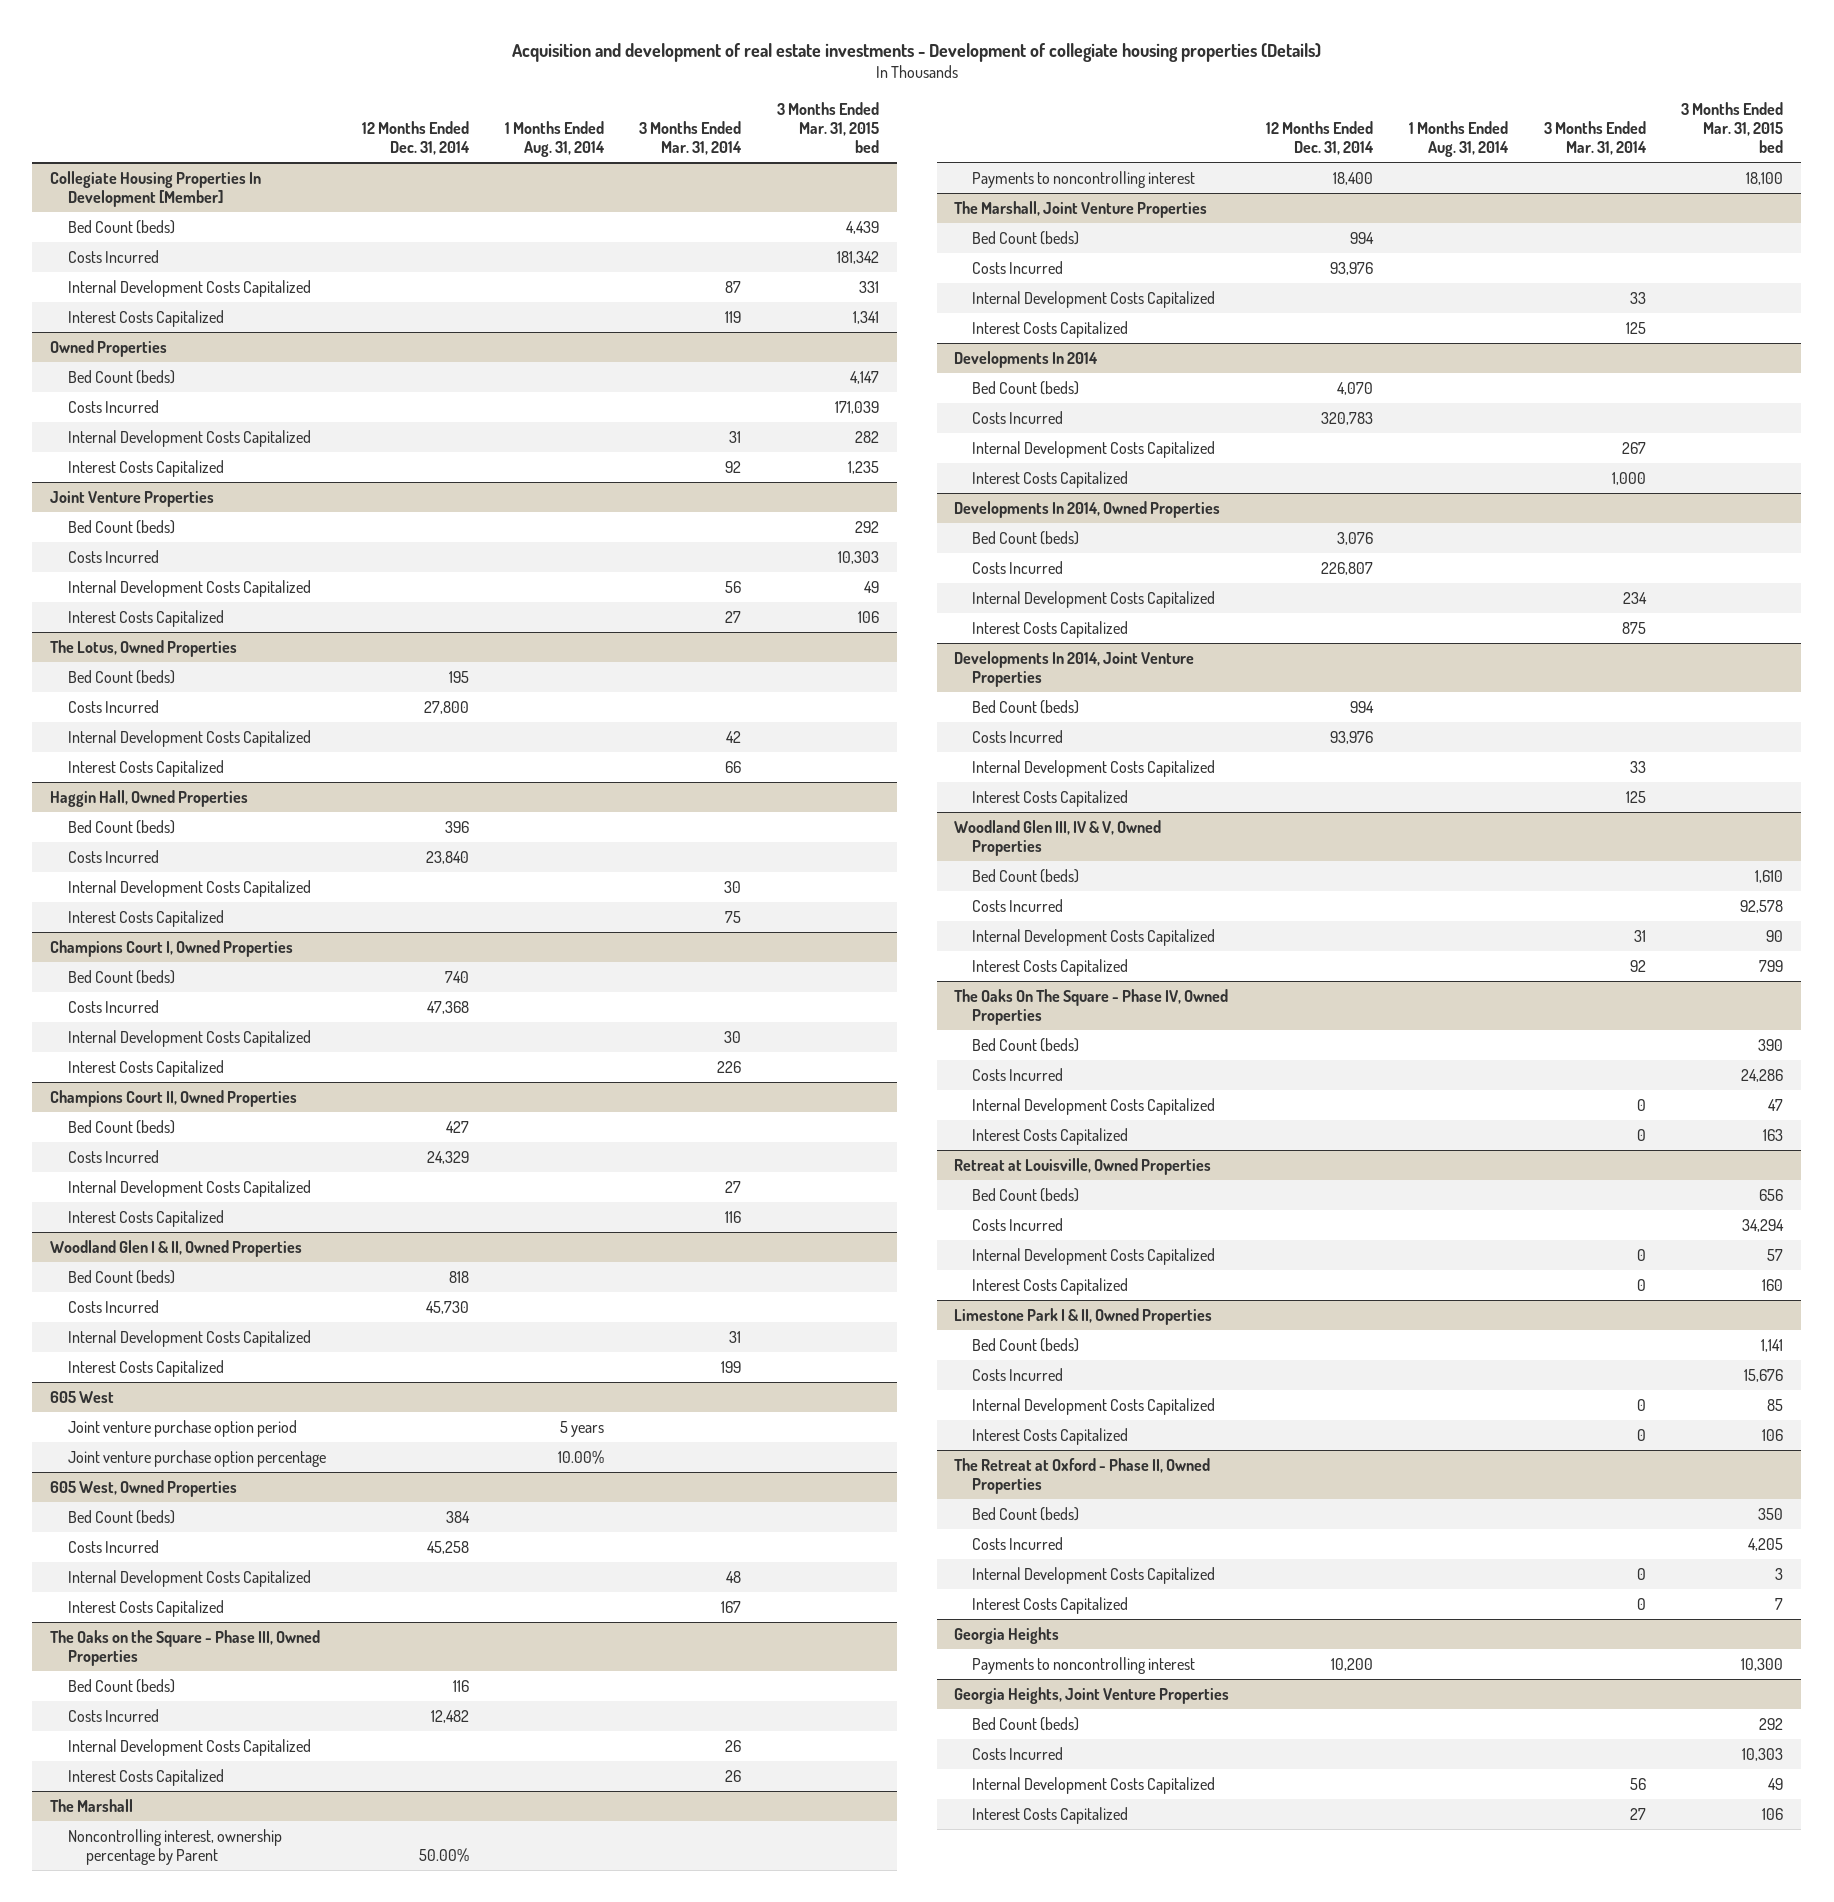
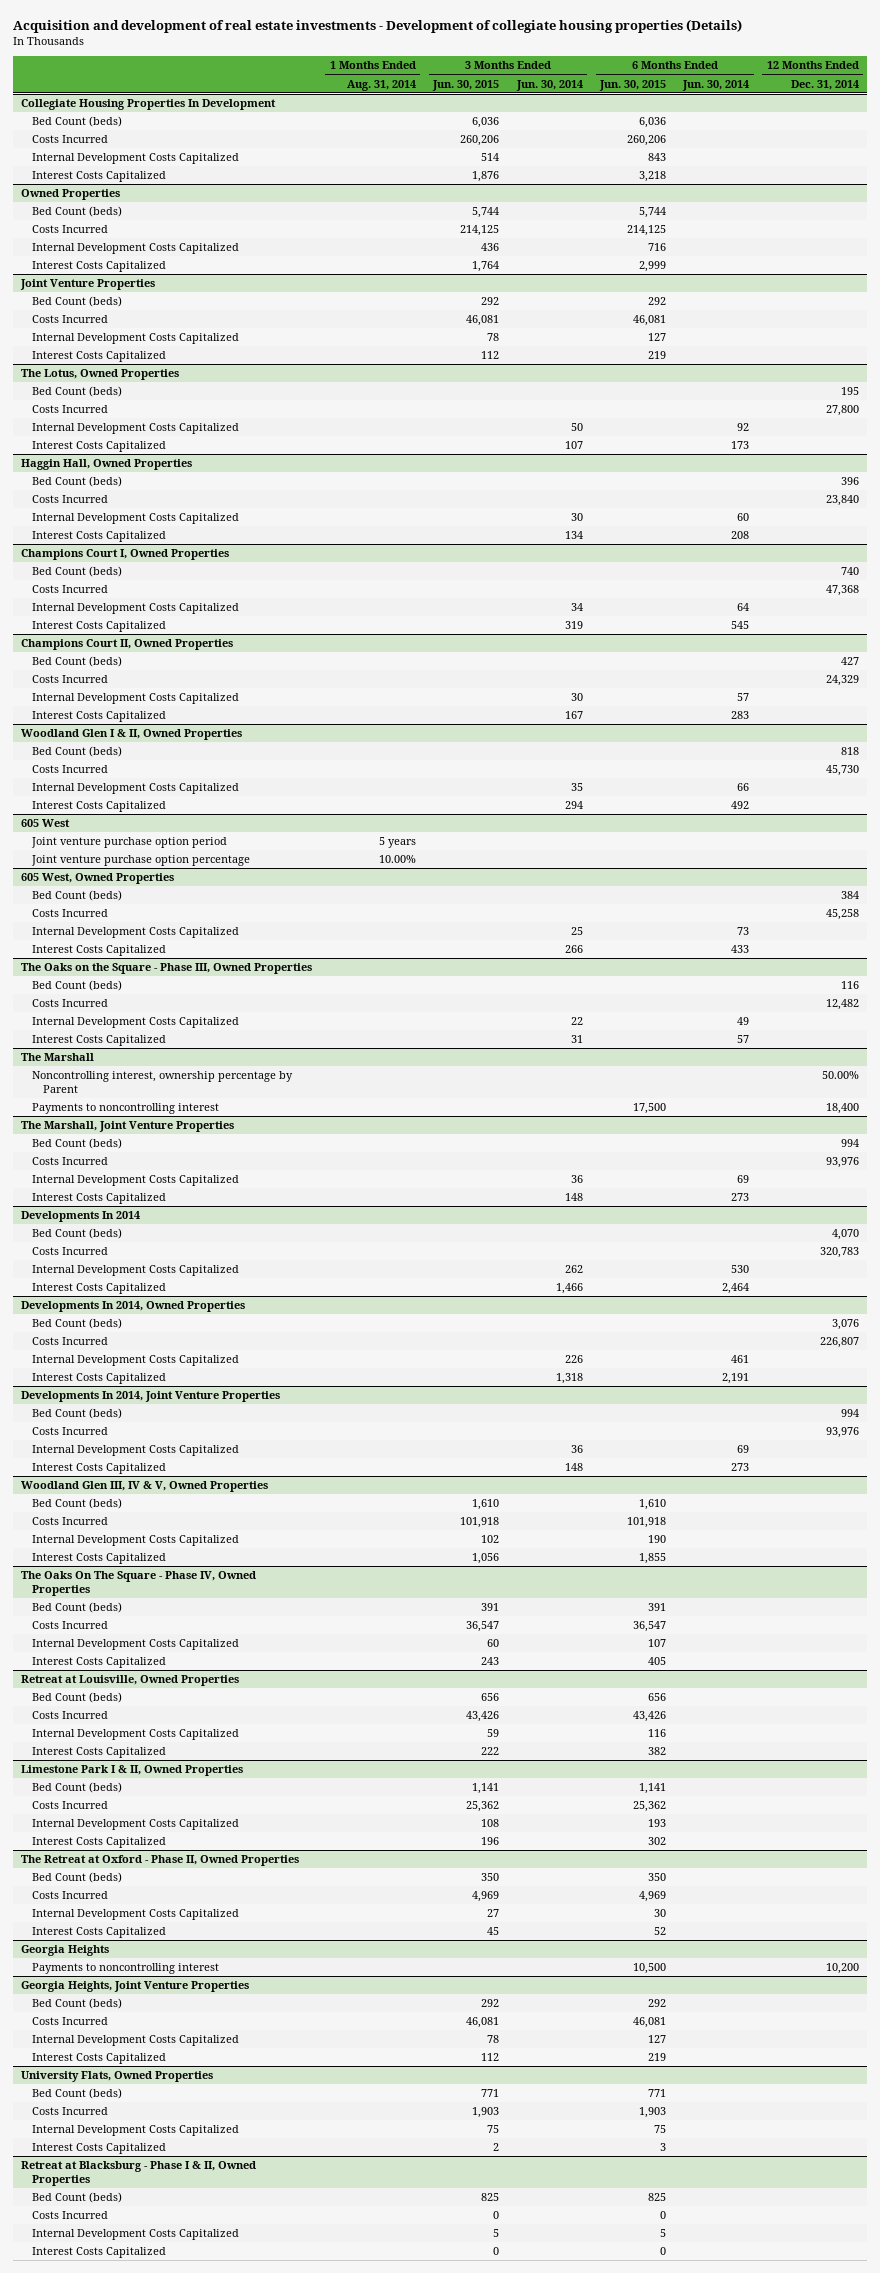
- | 12 Months Ended Dec. 31, 2014 | 1 Months Ended Aug. 31, 2014 | 3 Months Ended Mar. 31, 2014 | 3 Months Ended Mar. 31, 2015 bed
+ | 1 Months Ended Aug. 31, 2014 | 3 Months Ended Jun. 30, 2015 | 3 Months Ended Jun. 30, 2014 | 6 Months Ended Jun. 30, 2015 | 6 Months Ended Jun. 30, 2014 | 12 Months Ended Dec. 31, 2014
- Collegiate Housing Properties In Development [Member]
+ Collegiate Housing Properties In Development
+ University Flats, Owned Properties
+ Bed Count (beds) | | 771 | | 771 | |
+ Costs Incurred | | 1,903 | | 1,903 | |
+ Internal Development Costs Capitalized | | 75 | | 75 | |
+ Interest Costs Capitalized | | 2 | | 3 | |
+ Retreat at Blacksburg - Phase I & II, Owned Properties
+ Bed Count (beds) | | 825 | | 825 | |
+ Costs Incurred | | 0 | | 0 | |
+ Internal Development Costs Capitalized | | 5 | | 5 | |
+ Interest Costs Capitalized | | 0 | | 0 | |

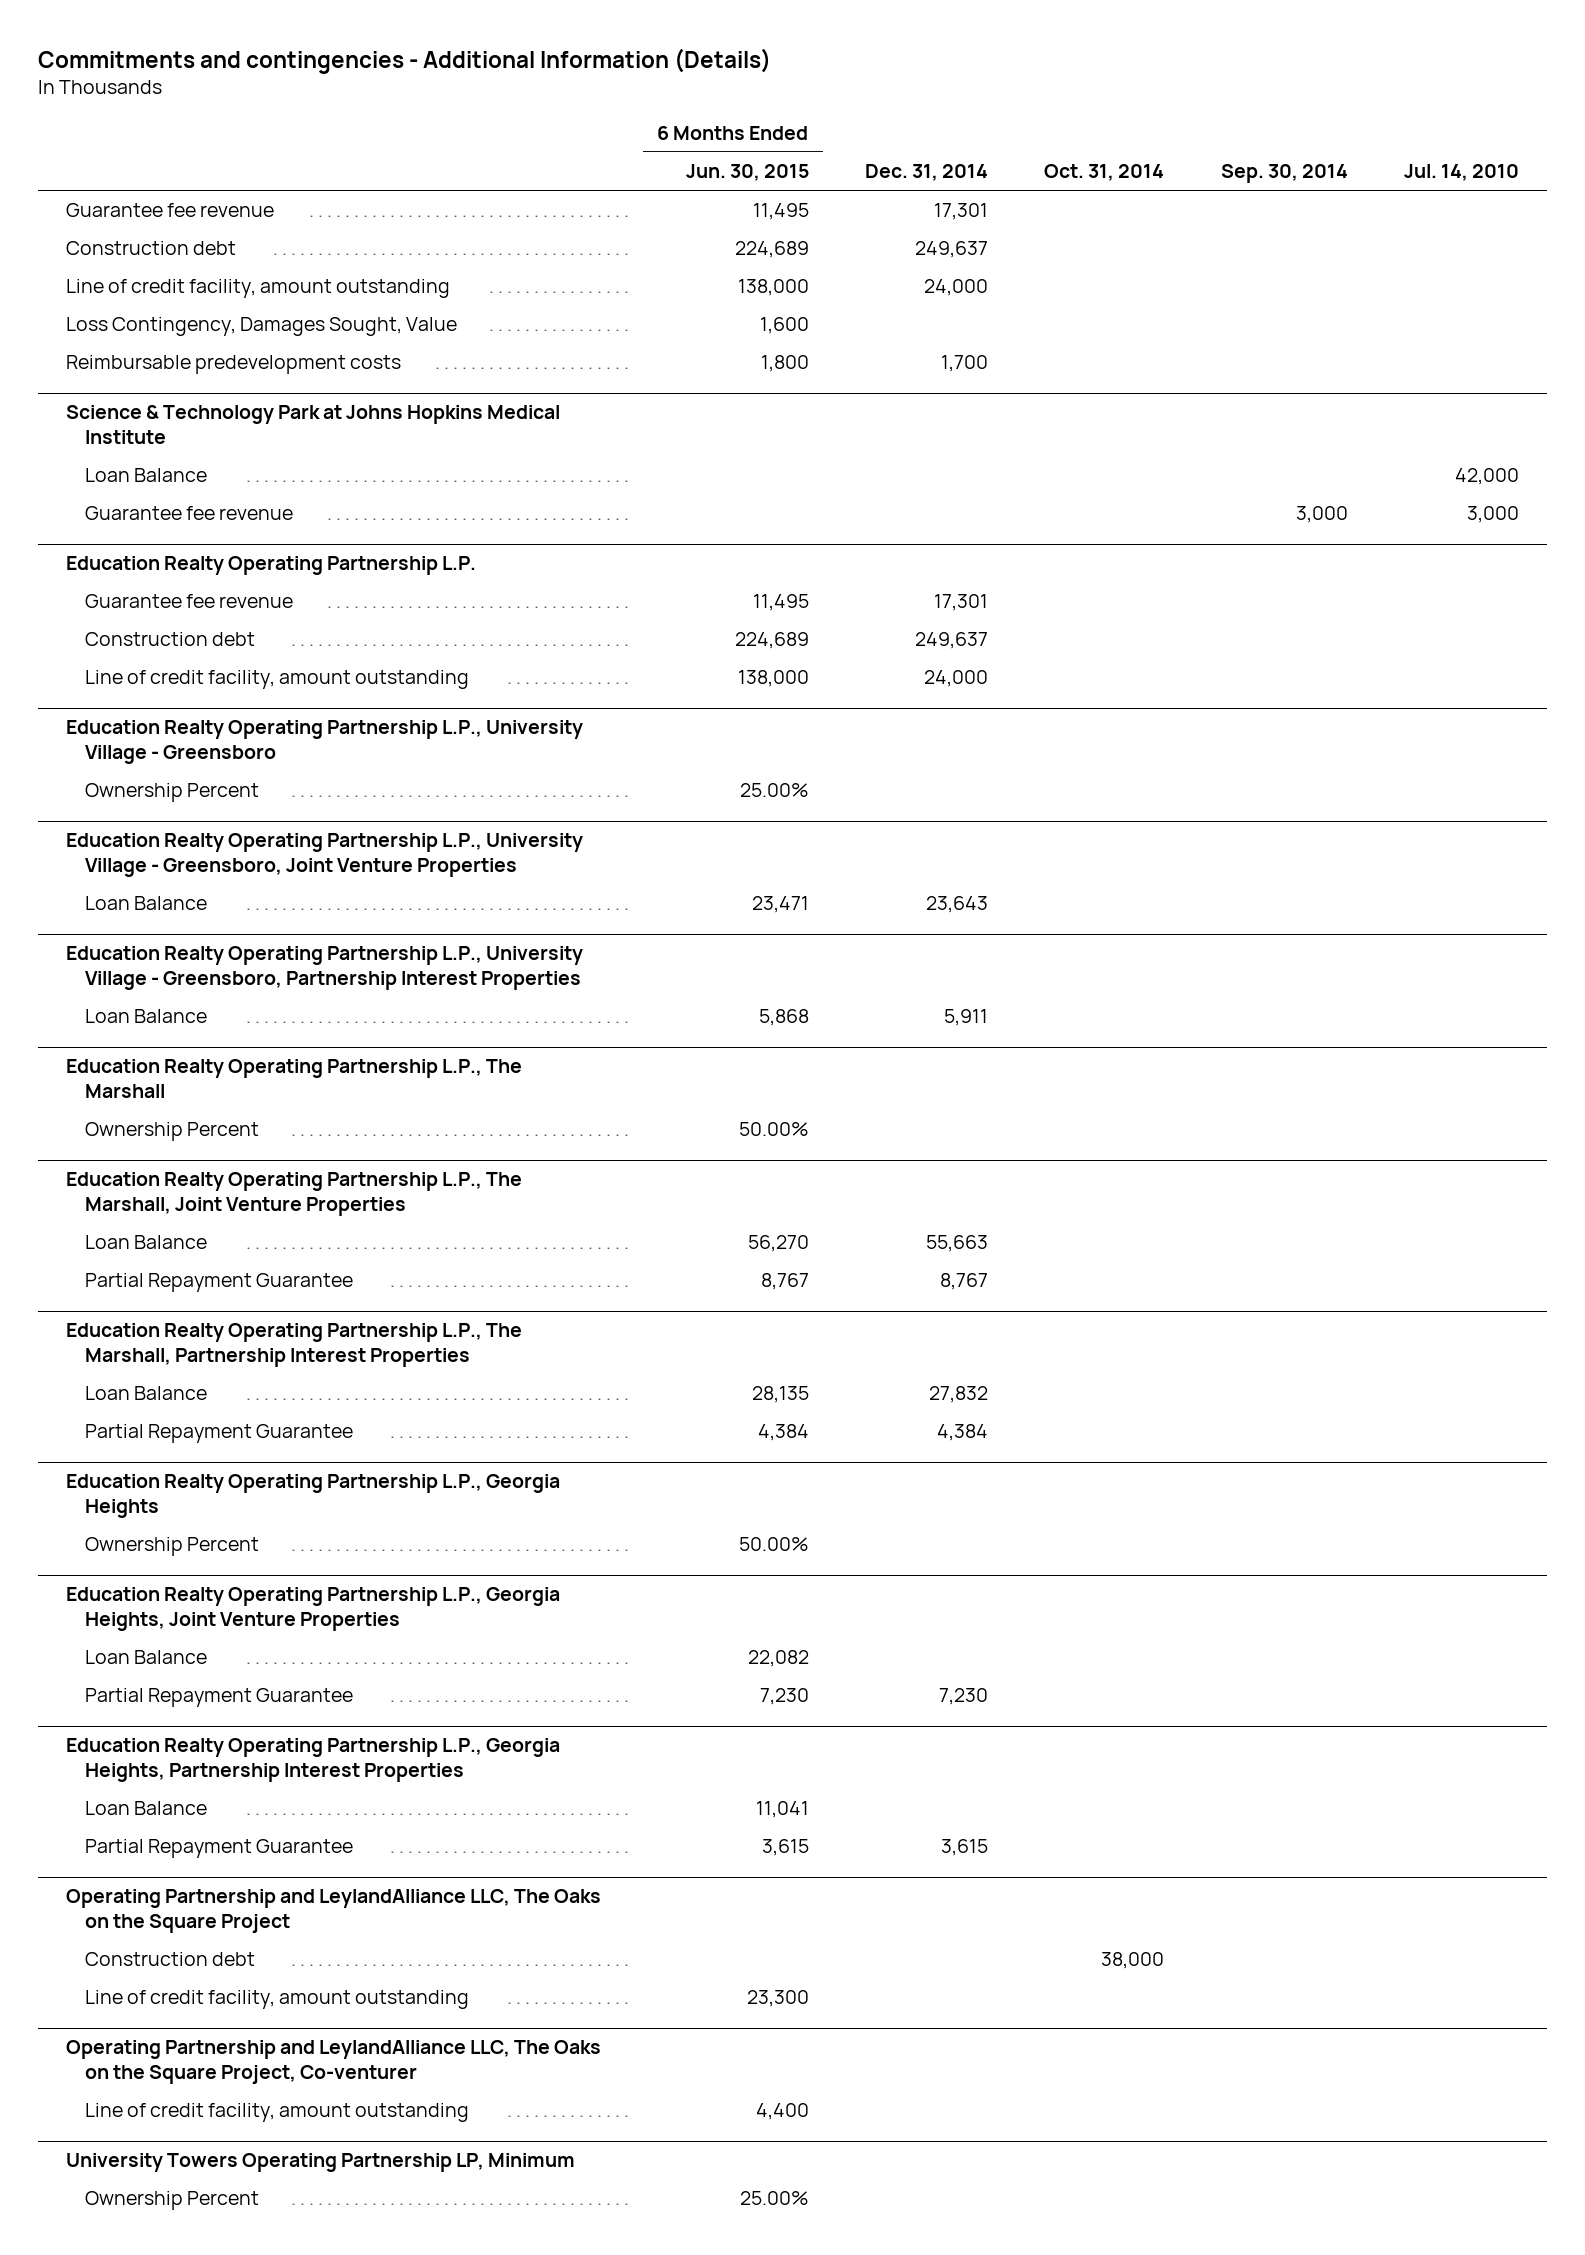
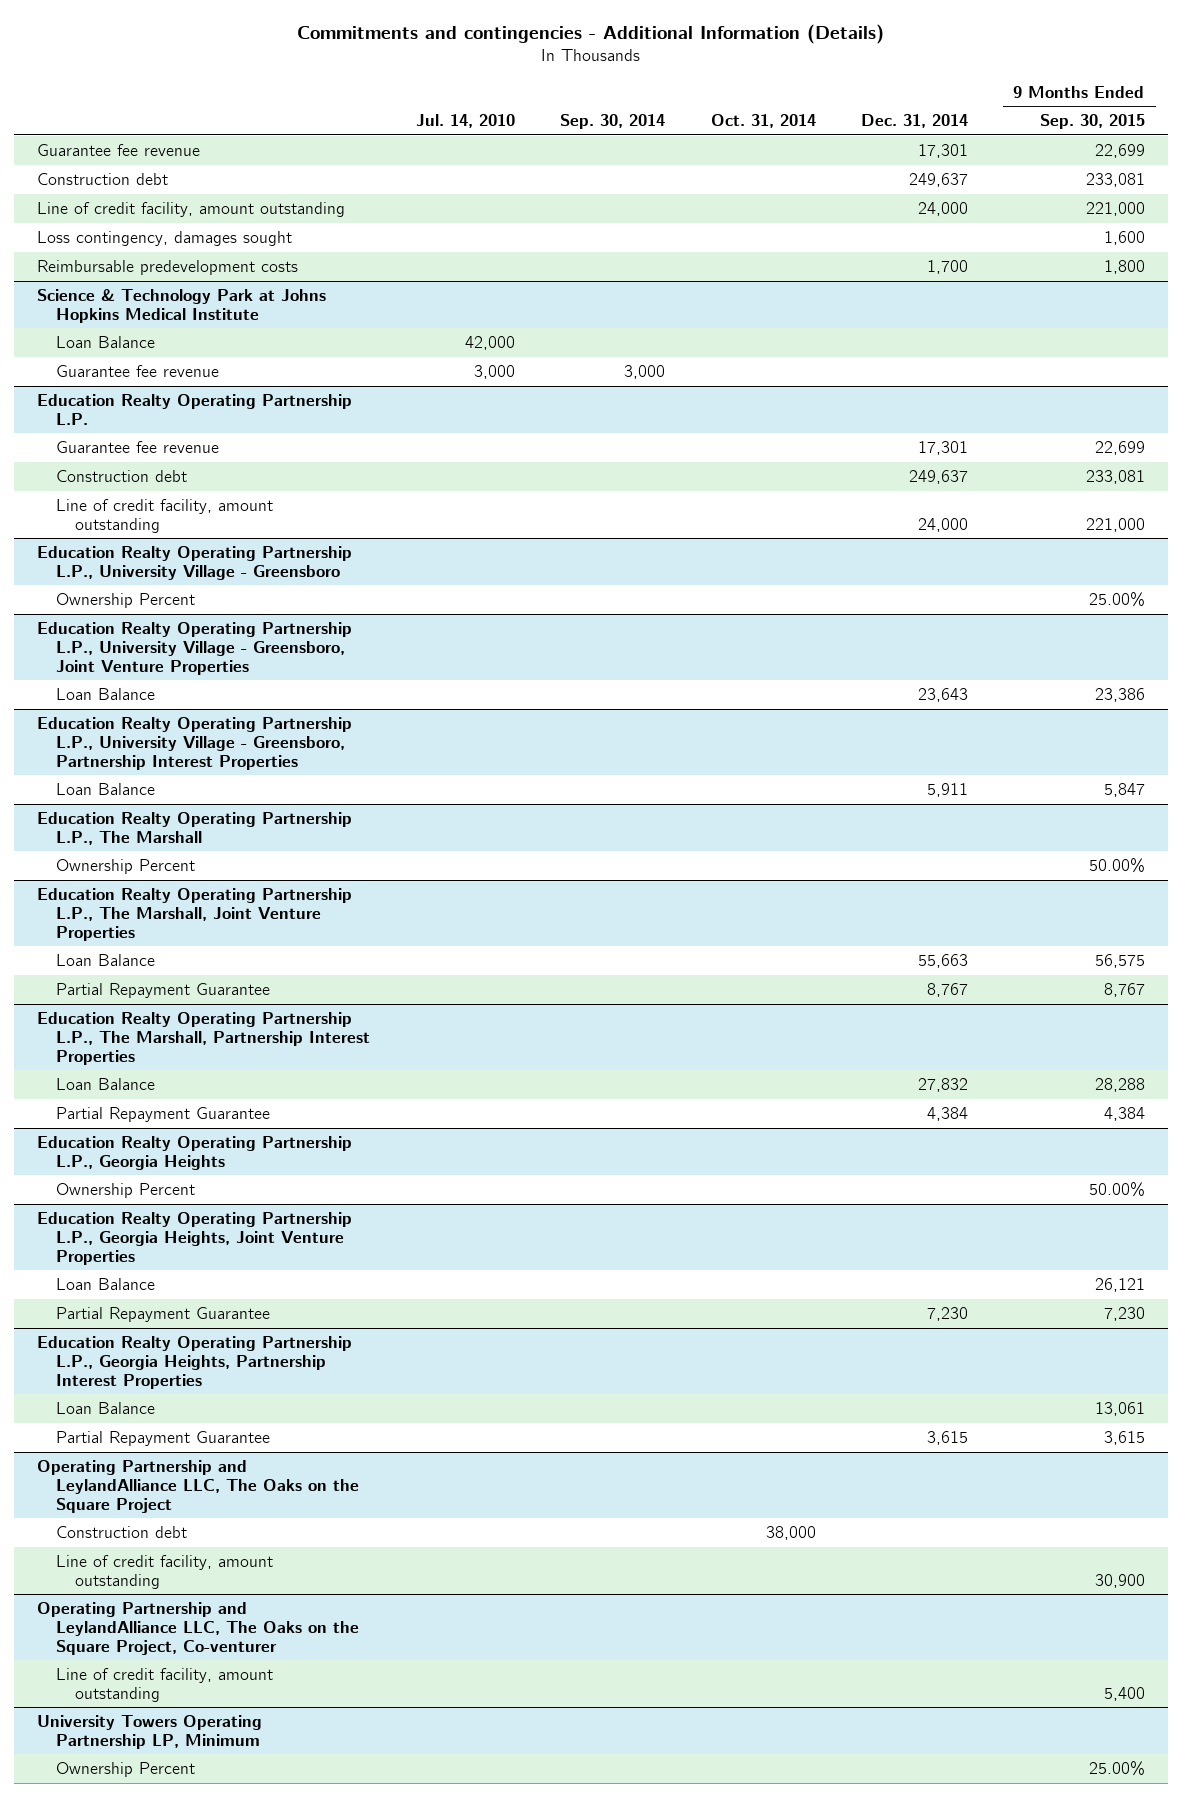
- | 6 Months Ended Jun. 30, 2015 | Dec. 31, 2014 | Oct. 31, 2014 | Sep. 30, 2014 | Jul. 14, 2010
+ | Jul. 14, 2010 | Sep. 30, 2014 | Oct. 31, 2014 | Dec. 31, 2014 | 9 Months Ended Sep. 30, 2015
- Loss Contingency, Damages Sought, Value | 1,600 | | | |
+ Loss contingency, damages sought | | | | | 1,600

